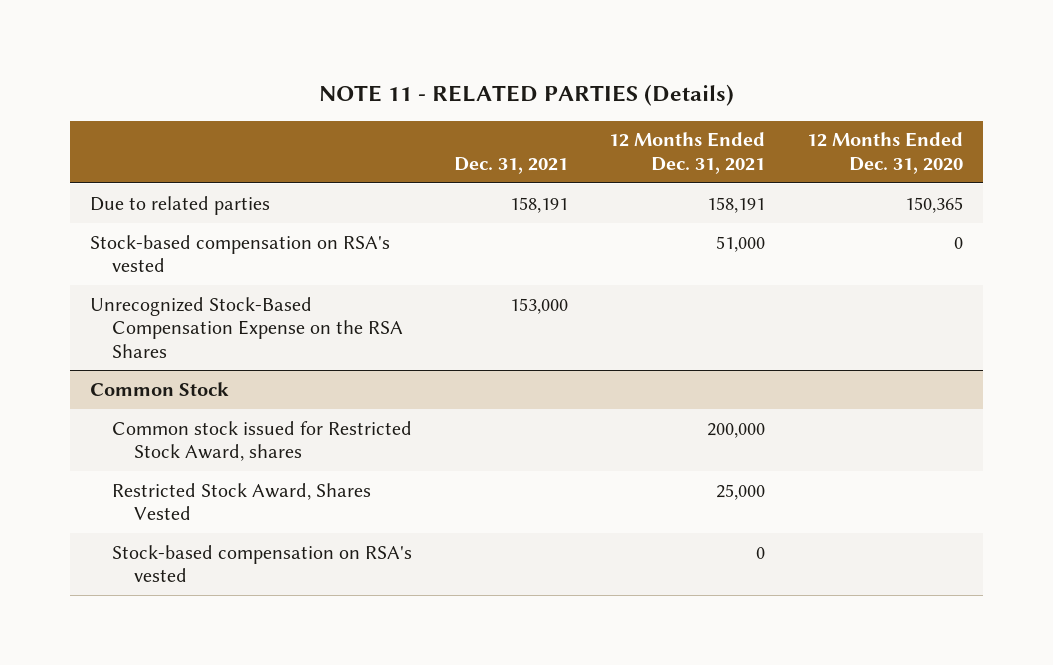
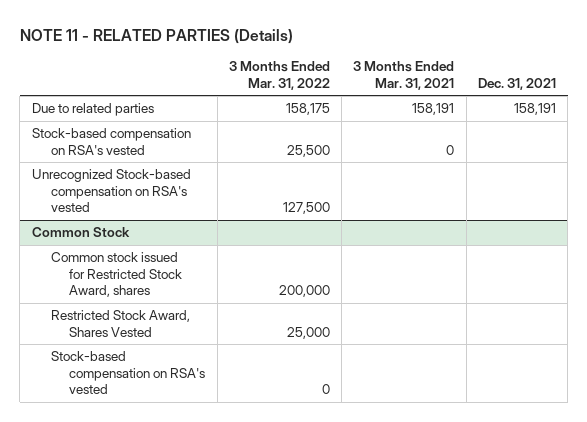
- | Dec. 31, 2021 | 12 Months Ended Dec. 31, 2021 | 12 Months Ended Dec. 31, 2020
+ | 3 Months Ended Mar. 31, 2022 | 3 Months Ended Mar. 31, 2021 | Dec. 31, 2021
- Unrecognized Stock-Based Compensation Expense on the RSA Shares | 153,000 | |
+ Unrecognized Stock-based compensation on RSA's vested | 127,500 | |

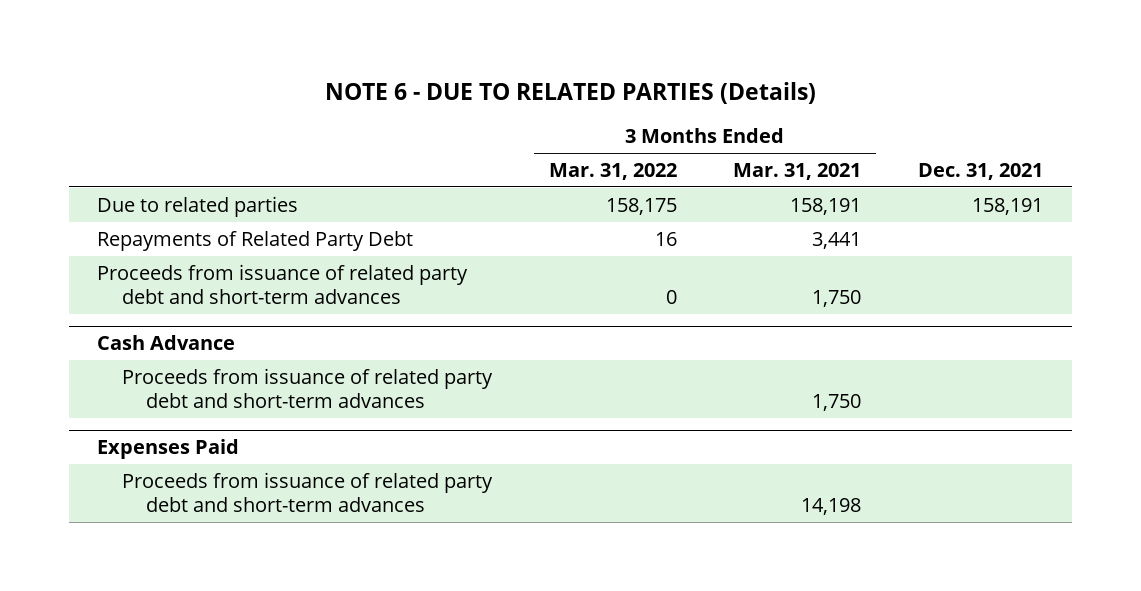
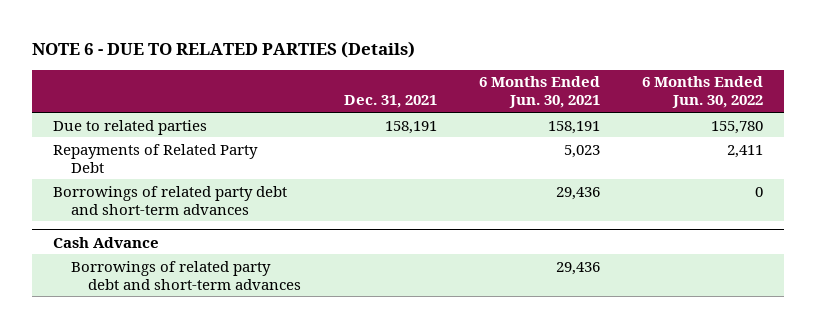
- | 3 Months Ended Mar. 31, 2022 | 3 Months Ended Mar. 31, 2021 | Dec. 31, 2021
+ | Dec. 31, 2021 | 6 Months Ended Jun. 30, 2021 | 6 Months Ended Jun. 30, 2022
- Proceeds from issuance of related party debt and short-term advances | 0 | 1,750 |
+ Borrowings of related party debt and short-term advances | | 29,436 | 0
@ Cash Advance
- Proceeds from issuance of related party debt and short-term advances | | 1,750 |
- Expenses Paid
- Proceeds from issuance of related party debt and short-term advances | | 14,198 |
@ Cash Advance
+ Borrowings of related party debt and short-term advances | | 29,436 |

